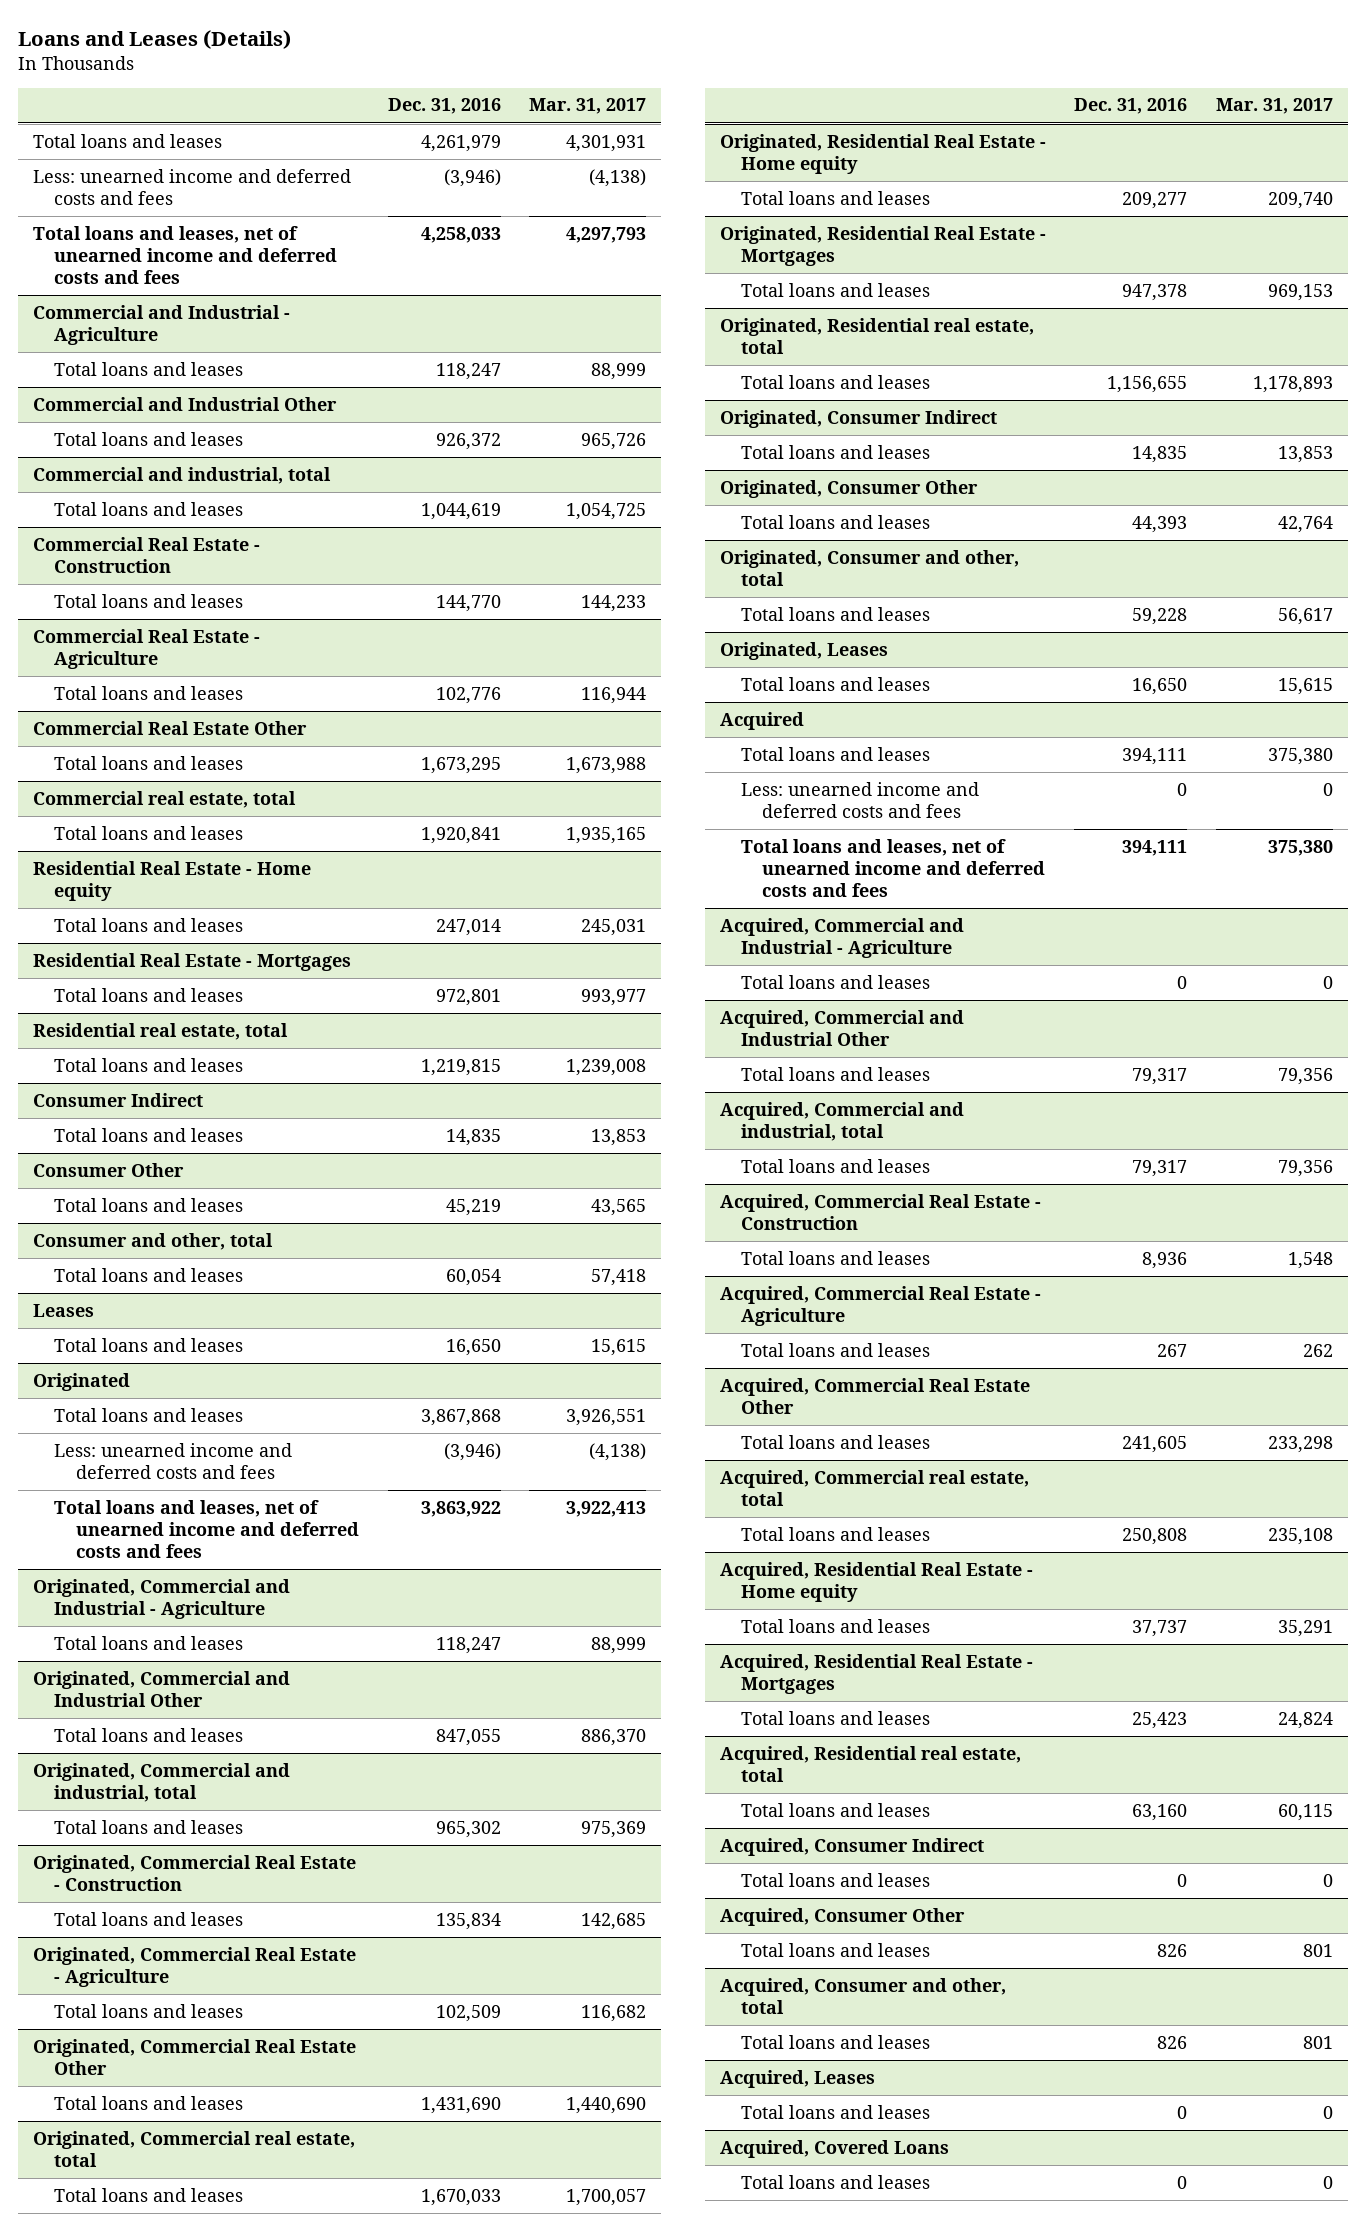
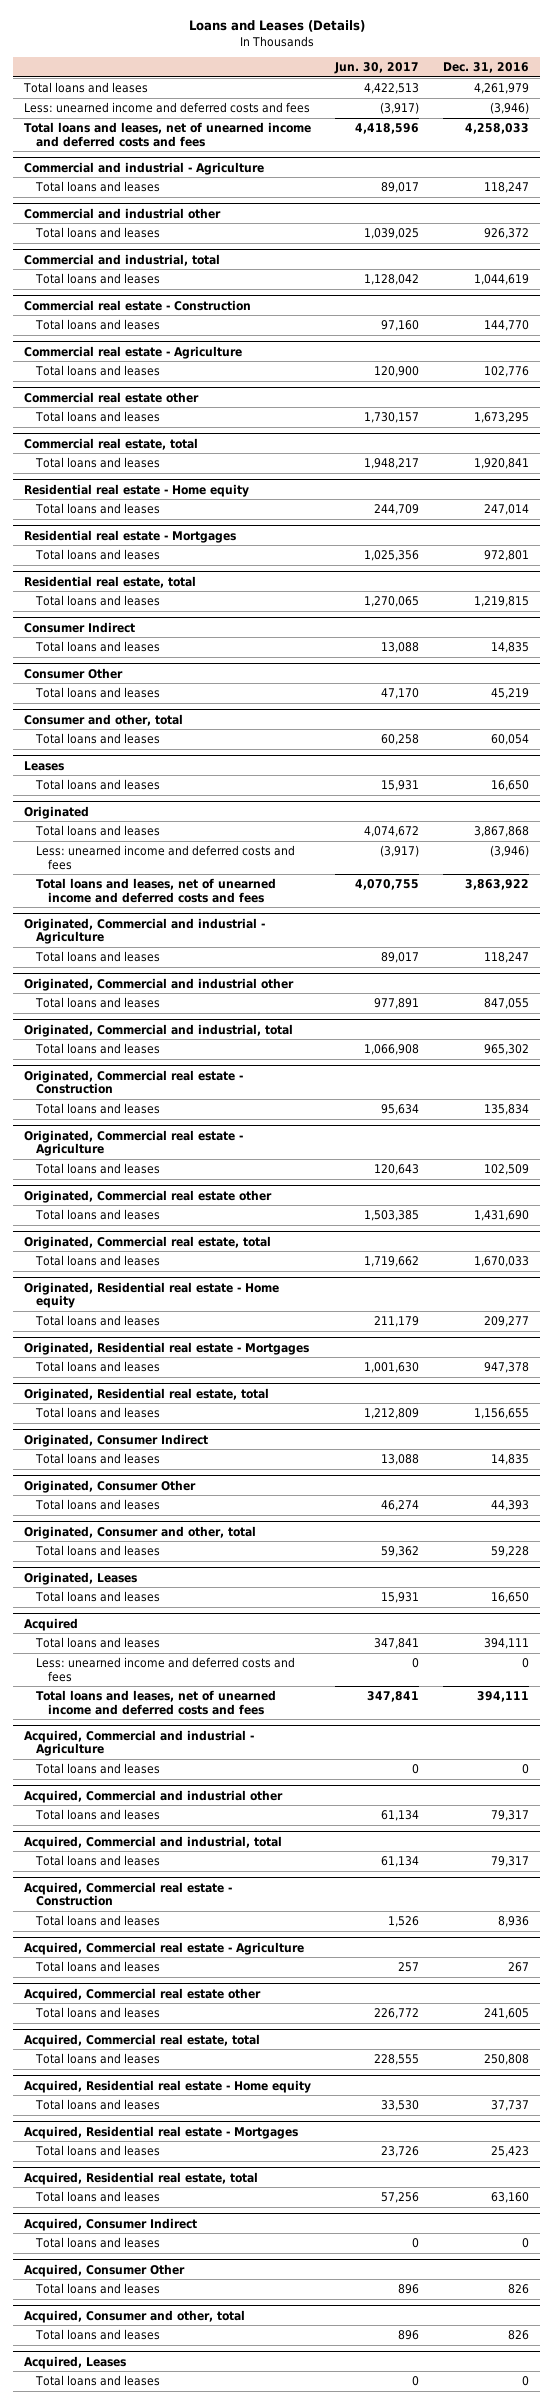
- | Dec. 31, 2016 | Mar. 31, 2017
+ | Jun. 30, 2017 | Dec. 31, 2016
- Commercial and Industrial - Agriculture
+ Commercial and industrial - Agriculture
- Commercial and Industrial Other
+ Commercial and industrial other
- Commercial Real Estate - Construction
+ Commercial real estate - Construction
- Commercial Real Estate - Agriculture
+ Commercial real estate - Agriculture
- Commercial Real Estate Other
+ Commercial real estate other
- Residential Real Estate - Home equity
+ Residential real estate - Home equity
- Residential Real Estate - Mortgages
+ Residential real estate - Mortgages
- Originated, Commercial and Industrial - Agriculture
+ Originated, Commercial and industrial - Agriculture
- Originated, Commercial and Industrial Other
+ Originated, Commercial and industrial other
- Originated, Commercial Real Estate - Construction
+ Originated, Commercial real estate - Construction
- Originated, Commercial Real Estate - Agriculture
+ Originated, Commercial real estate - Agriculture
- Originated, Commercial Real Estate Other
+ Originated, Commercial real estate other
- Originated, Residential Real Estate - Home equity
+ Originated, Residential real estate - Home equity
- Originated, Residential Real Estate - Mortgages
+ Originated, Residential real estate - Mortgages
- Acquired, Commercial and Industrial - Agriculture
+ Acquired, Commercial and industrial - Agriculture
- Acquired, Commercial and Industrial Other
+ Acquired, Commercial and industrial other
- Acquired, Commercial Real Estate - Construction
+ Acquired, Commercial real estate - Construction
- Acquired, Commercial Real Estate - Agriculture
+ Acquired, Commercial real estate - Agriculture
- Acquired, Commercial Real Estate Other
+ Acquired, Commercial real estate other
- Acquired, Residential Real Estate - Home equity
+ Acquired, Residential real estate - Home equity
- Acquired, Residential Real Estate - Mortgages
+ Acquired, Residential real estate - Mortgages
- Acquired, Covered Loans
- Total loans and leases | 0 | 0

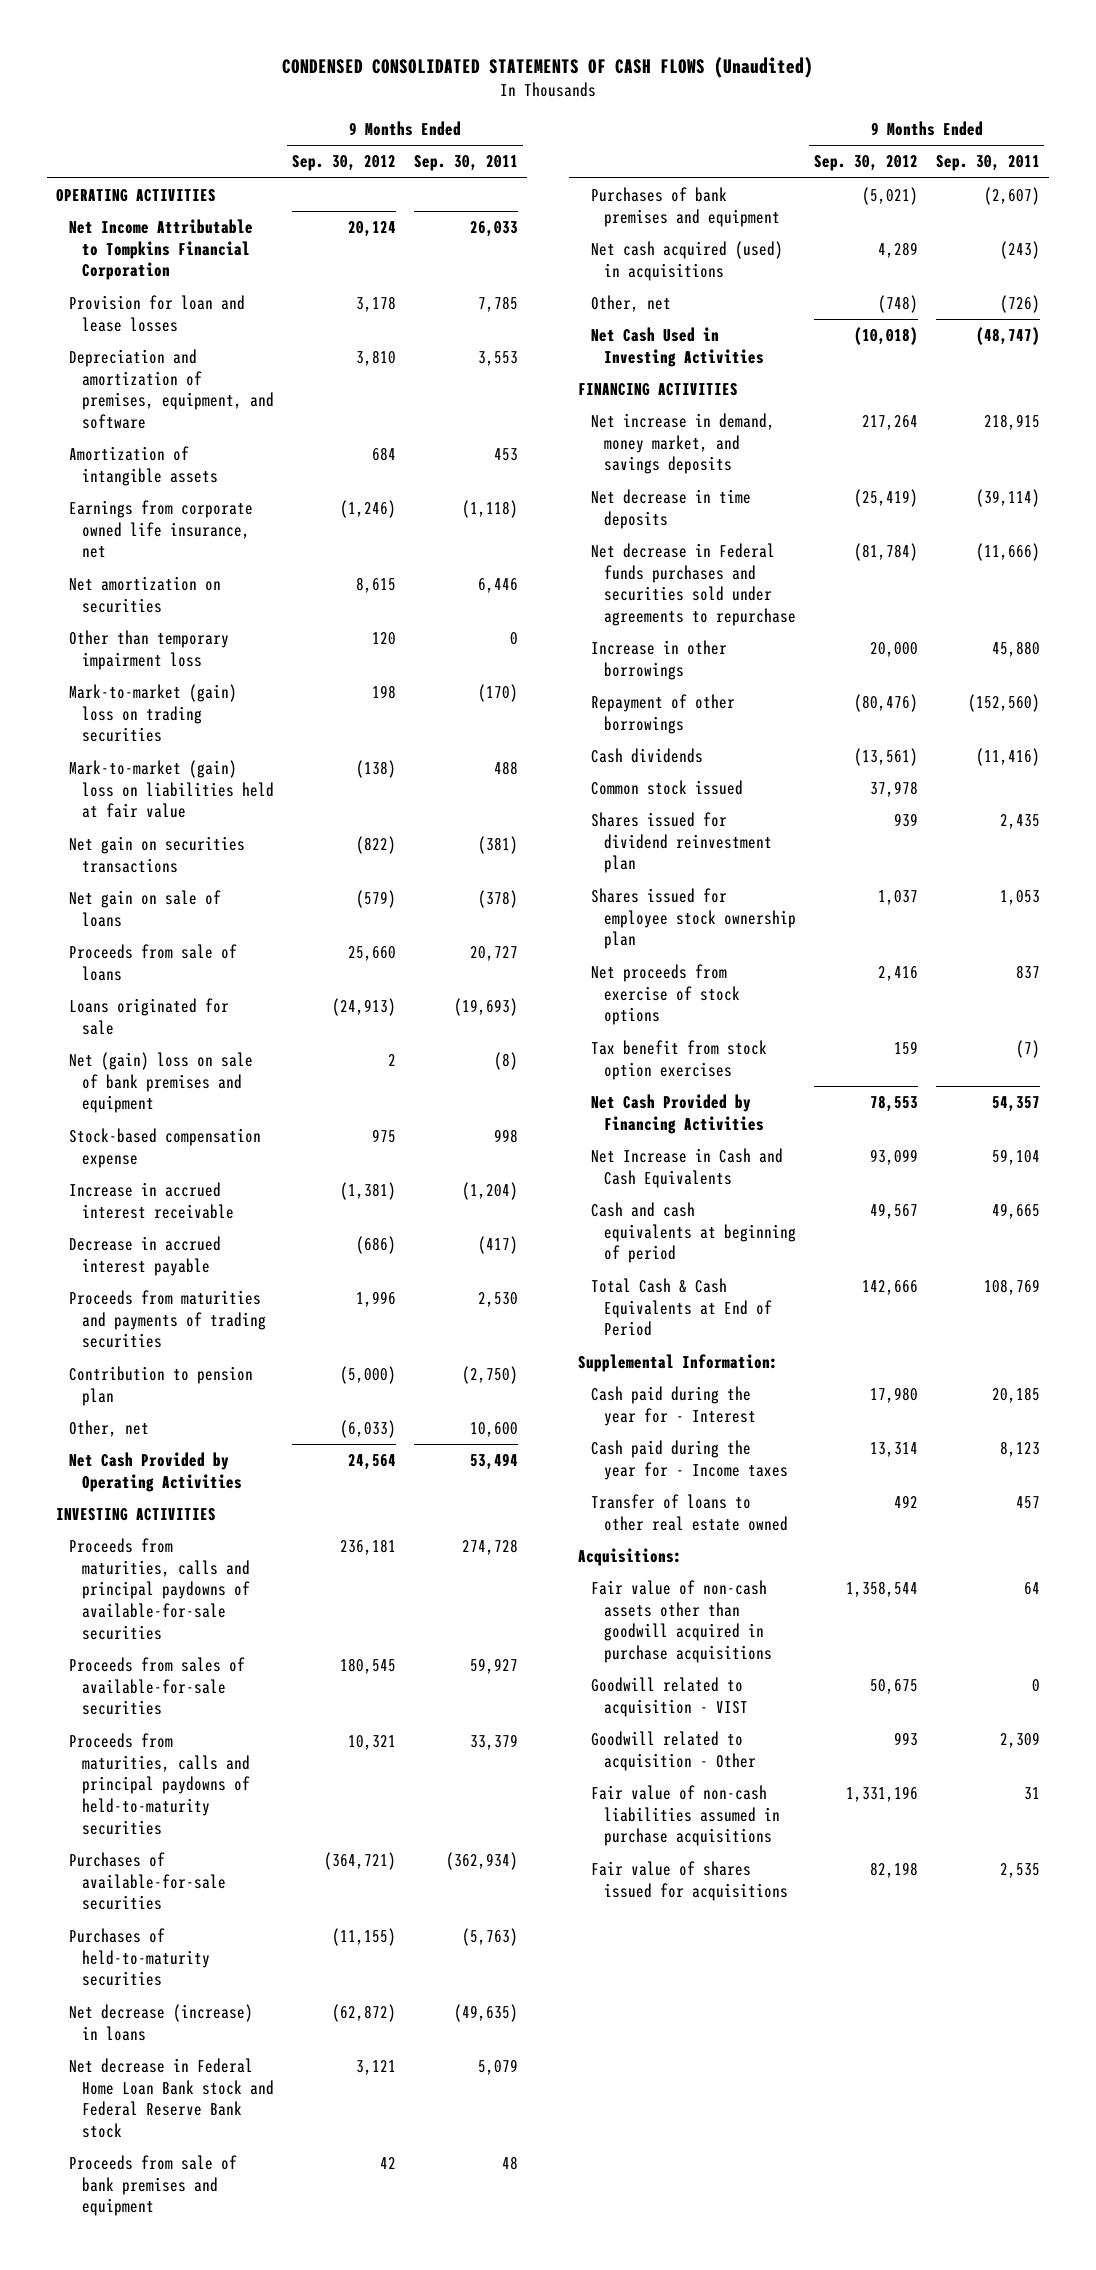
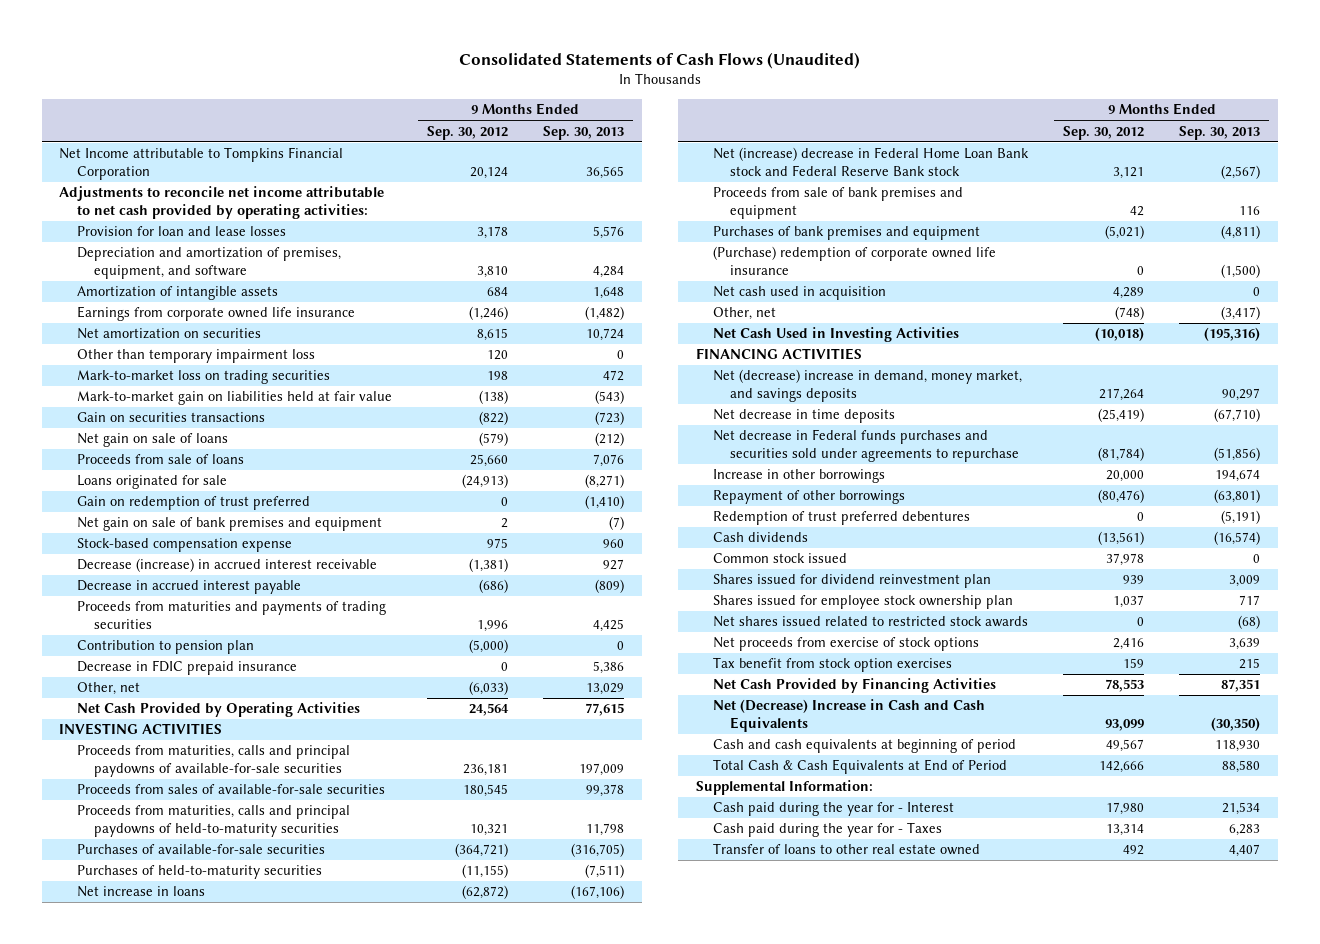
- CONDENSED CONSOLIDATED STATEMENTS OF CASH FLOWS (Unaudited)
+ Consolidated Statements of Cash Flows (Unaudited)
- | 9 Months Ended Sep. 30, 2012 | 9 Months Ended Sep. 30, 2011
+ | 9 Months Ended Sep. 30, 2012 | 9 Months Ended Sep. 30, 2013
- OPERATING ACTIVITIES
- Net Income Attributable to Tompkins Financial Corporation | 20,124 | 26,033
+ Net Income attributable to Tompkins Financial Corporation | 20,124 | 36,565
+ Adjustments to reconcile net income attributable to net cash provided by operating activities:
- Earnings from corporate owned life insurance, net | (1,246) | (1,118)
+ Earnings from corporate owned life insurance | (1,246) | (1,482)
- Mark-to-market (gain) loss on trading securities | 198 | (170)
- Mark-to-market (gain) loss on liabilities held at fair value | (138) | 488
- Net gain on securities transactions | (822) | (381)
+ Mark-to-market loss on trading securities | 198 | 472
+ Mark-to-market gain on liabilities held at fair value | (138) | (543)
+ Gain on securities transactions | (822) | (723)
- Net (gain) loss on sale of bank premises and equipment | 2 | (8)
+ Gain on redemption of trust preferred | 0 | (1,410)
+ Net gain on sale of bank premises and equipment | 2 | (7)
- Increase in accrued interest receivable | (1,381) | (1,204)
+ Decrease (increase) in accrued interest receivable | (1,381) | 927
+ Decrease in FDIC prepaid insurance | 0 | 5,386
- Net decrease (increase) in loans | (62,872) | (49,635)
- Net decrease in Federal Home Loan Bank stock and Federal Reserve Bank stock | 3,121 | 5,079
+ Net increase in loans | (62,872) | (167,106)
+ Net (increase) decrease in Federal Home Loan Bank stock and Federal Reserve Bank stock | 3,121 | (2,567)
- Net cash acquired (used) in acquisitions | 4,289 | (243)
+ (Purchase) redemption of corporate owned life insurance | 0 | (1,500)
+ Net cash used in acquisition | 4,289 | 0
- Net increase in demand, money market, and savings deposits | 217,264 | 218,915
+ Net (decrease) increase in demand, money market, and savings deposits | 217,264 | 90,297
+ Redemption of trust preferred debentures | 0 | (5,191)
+ Net shares issued related to restricted stock awards | 0 | (68)
- Net Increase in Cash and Cash Equivalents | 93,099 | 59,104
+ Net (Decrease) Increase in Cash and Cash Equivalents | 93,099 | (30,350)
- Cash paid during the year for - Income taxes | 13,314 | 8,123
+ Cash paid during the year for - Taxes | 13,314 | 6,283
- Acquisitions:
- Fair value of non-cash assets other than goodwill acquired in purchase acquisitions | 1,358,544 | 64
- Goodwill related to acquisition - VIST | 50,675 | 0
- Goodwill related to acquisition - Other | 993 | 2,309
- Fair value of non-cash liabilities assumed in purchase acquisitions | 1,331,196 | 31
- Fair value of shares issued for acquisitions | 82,198 | 2,535

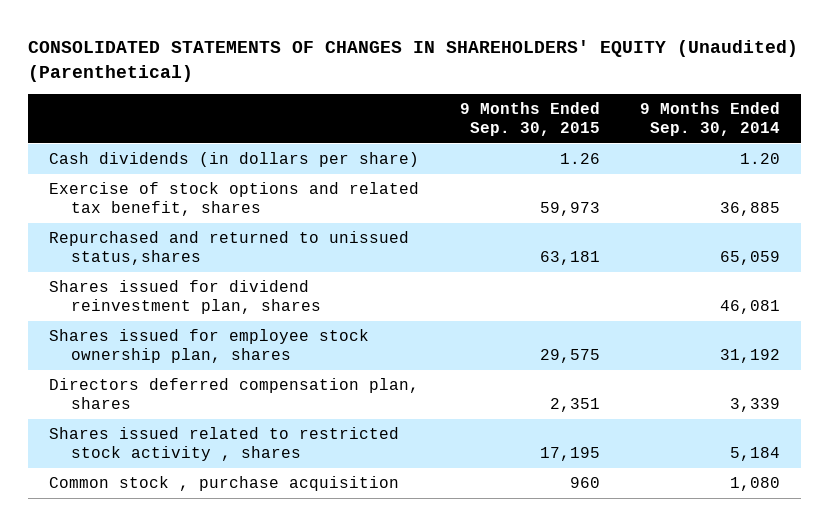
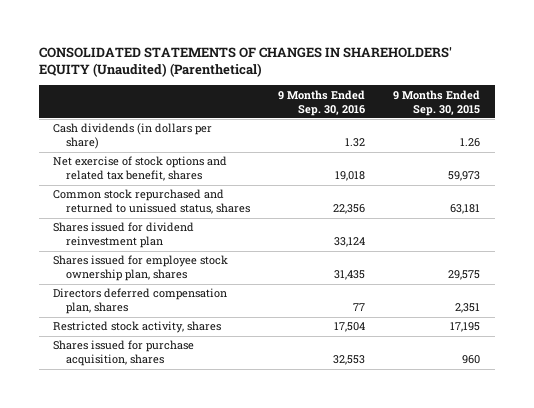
- | 9 Months Ended Sep. 30, 2015 | 9 Months Ended Sep. 30, 2014
+ | 9 Months Ended Sep. 30, 2016 | 9 Months Ended Sep. 30, 2015
- Exercise of stock options and related tax benefit, shares | 59,973 | 36,885
- Repurchased and returned to unissued status,shares | 63,181 | 65,059
- Shares issued for dividend reinvestment plan, shares | | 46,081
+ Net exercise of stock options and related tax benefit, shares | 19,018 | 59,973
+ Common stock repurchased and returned to unissued status, shares | 22,356 | 63,181
+ Shares issued for dividend reinvestment plan | 33,124 |
- Shares issued related to restricted stock activity , shares | 17,195 | 5,184
- Common stock , purchase acquisition | 960 | 1,080
+ Restricted stock activity, shares | 17,504 | 17,195
+ Shares issued for purchase acquisition, shares | 32,553 | 960

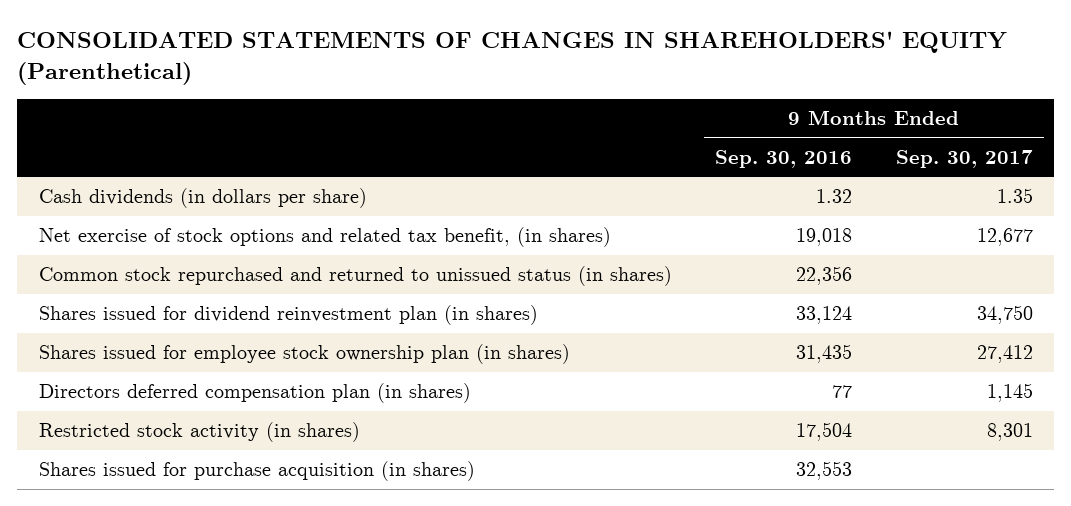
- CONSOLIDATED STATEMENTS OF CHANGES IN SHAREHOLDERS' EQUITY (Unaudited) (Parenthetical)
+ CONSOLIDATED STATEMENTS OF CHANGES IN SHAREHOLDERS' EQUITY (Parenthetical)
- | 9 Months Ended Sep. 30, 2016 | 9 Months Ended Sep. 30, 2015
+ | 9 Months Ended Sep. 30, 2016 | 9 Months Ended Sep. 30, 2017
- Net exercise of stock options and related tax benefit, shares | 19,018 | 59,973
- Common stock repurchased and returned to unissued status, shares | 22,356 | 63,181
- Shares issued for dividend reinvestment plan | 33,124 |
- Shares issued for employee stock ownership plan, shares | 31,435 | 29,575
- Directors deferred compensation plan, shares | 77 | 2,351
- Restricted stock activity, shares | 17,504 | 17,195
- Shares issued for purchase acquisition, shares | 32,553 | 960
+ Net exercise of stock options and related tax benefit, (in shares) | 19,018 | 12,677
+ Common stock repurchased and returned to unissued status (in shares) | 22,356 |
+ Shares issued for dividend reinvestment plan (in shares) | 33,124 | 34,750
+ Shares issued for employee stock ownership plan (in shares) | 31,435 | 27,412
+ Directors deferred compensation plan (in shares) | 77 | 1,145
+ Restricted stock activity (in shares) | 17,504 | 8,301
+ Shares issued for purchase acquisition (in shares) | 32,553 |

